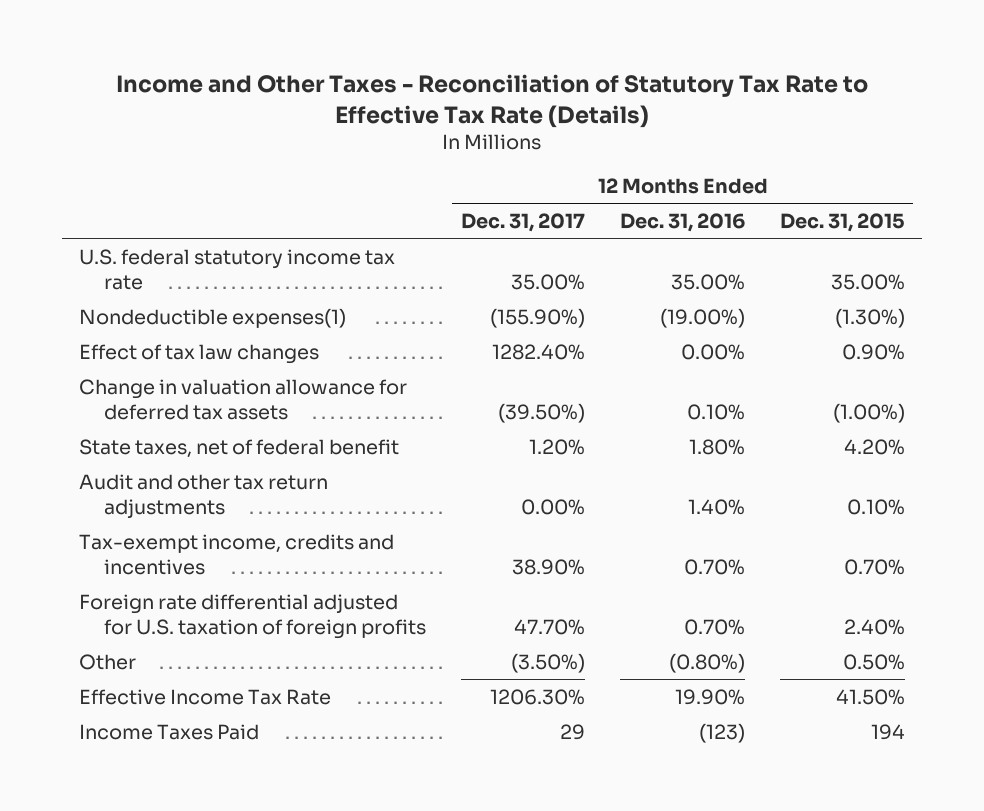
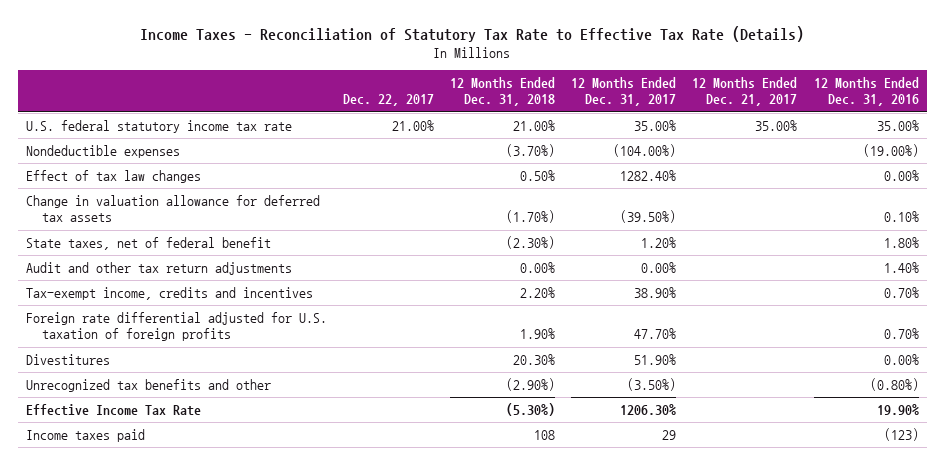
- Income and Other Taxes - Reconciliation of Statutory Tax Rate to Effective Tax Rate (Details)
+ Income Taxes - Reconciliation of Statutory Tax Rate to Effective Tax Rate (Details)
- | 12 Months Ended Dec. 31, 2017 | 12 Months Ended Dec. 31, 2016 | 12 Months Ended Dec. 31, 2015
+ | Dec. 22, 2017 | 12 Months Ended Dec. 31, 2018 | 12 Months Ended Dec. 31, 2017 | 12 Months Ended Dec. 21, 2017 | 12 Months Ended Dec. 31, 2016
- Nondeductible expenses(1) | (155.90%) | (19.00%) | (1.30%)
+ Nondeductible expenses | | (3.70%) | (104.00%) | | (19.00%)
- Other | (3.50%) | (0.80%) | 0.50%
+ Divestitures | | 20.30% | 51.90% | | 0.00%
+ Unrecognized tax benefits and other | | (2.90%) | (3.50%) | | (0.80%)
- Income Taxes Paid | 29 | (123) | 194
+ Income taxes paid | | 108 | 29 | | (123)

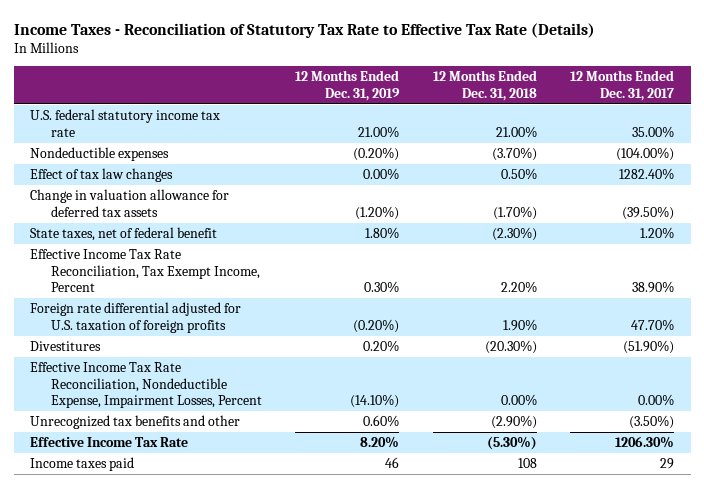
- | Dec. 22, 2017 | 12 Months Ended Dec. 31, 2018 | 12 Months Ended Dec. 31, 2017 | 12 Months Ended Dec. 21, 2017 | 12 Months Ended Dec. 31, 2016
+ | 12 Months Ended Dec. 31, 2019 | 12 Months Ended Dec. 31, 2018 | 12 Months Ended Dec. 31, 2017
- Audit and other tax return adjustments | | 0.00% | 0.00% | | 1.40%
- Tax-exempt income, credits and incentives | | 2.20% | 38.90% | | 0.70%
+ Effective Income Tax Rate Reconciliation, Tax Exempt Income, Percent | 0.30% | 2.20% | 38.90%
- Divestitures | | 20.30% | 51.90% | | 0.00%
+ Divestitures | 0.20% | (20.30%) | (51.90%)
+ Effective Income Tax Rate Reconciliation, Nondeductible Expense, Impairment Losses, Percent | (14.10%) | 0.00% | 0.00%

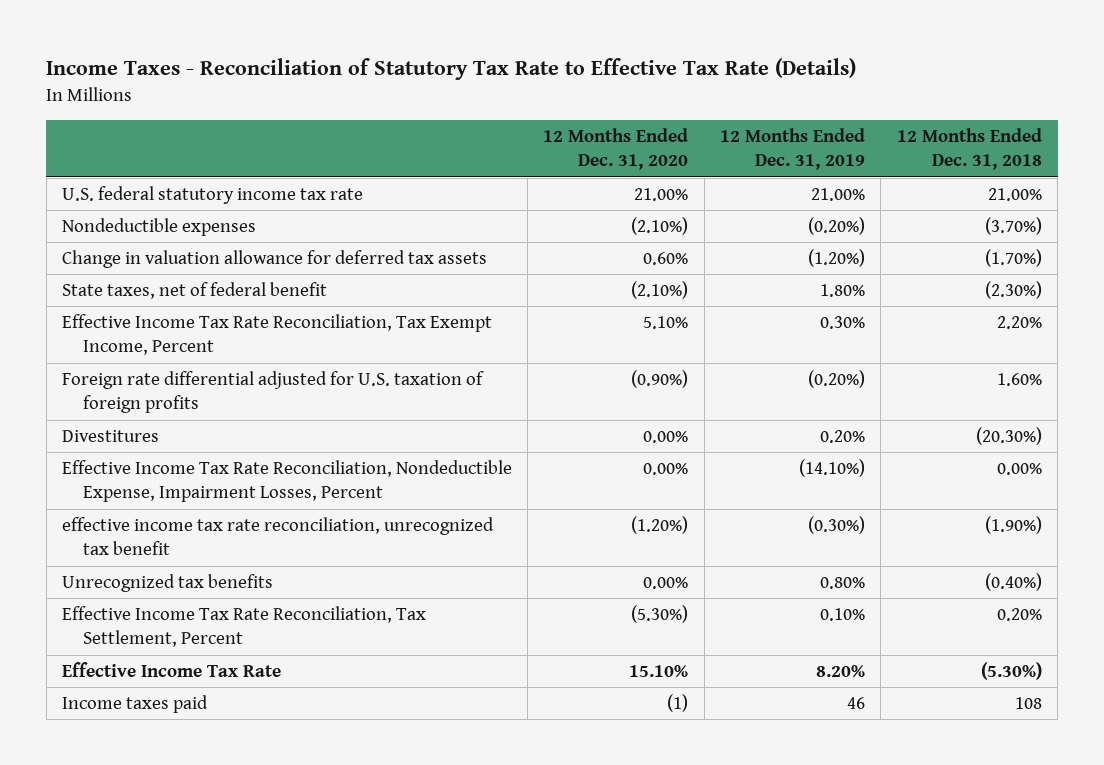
- | 12 Months Ended Dec. 31, 2019 | 12 Months Ended Dec. 31, 2018 | 12 Months Ended Dec. 31, 2017
+ | 12 Months Ended Dec. 31, 2020 | 12 Months Ended Dec. 31, 2019 | 12 Months Ended Dec. 31, 2018
- Effect of tax law changes | 0.00% | 0.50% | 1282.40%
- Foreign rate differential adjusted for U.S. taxation of foreign profits | (0.20%) | 1.90% | 47.70%
+ Foreign rate differential adjusted for U.S. taxation of foreign profits | (0.90%) | (0.20%) | 1.60%
- Unrecognized tax benefits and other | 0.60% | (2.90%) | (3.50%)
+ effective income tax rate reconciliation, unrecognized tax benefit | (1.20%) | (0.30%) | (1.90%)
+ Unrecognized tax benefits | 0.00% | 0.80% | (0.40%)
+ Effective Income Tax Rate Reconciliation, Tax Settlement, Percent | (5.30%) | 0.10% | 0.20%

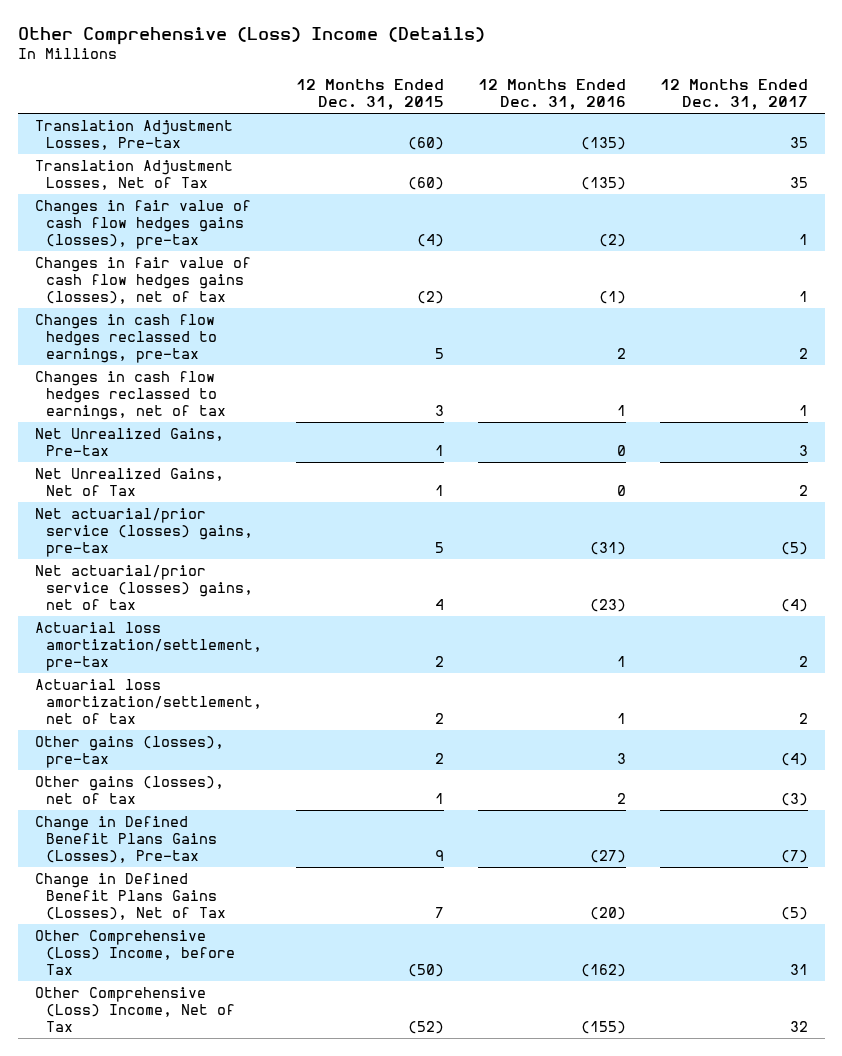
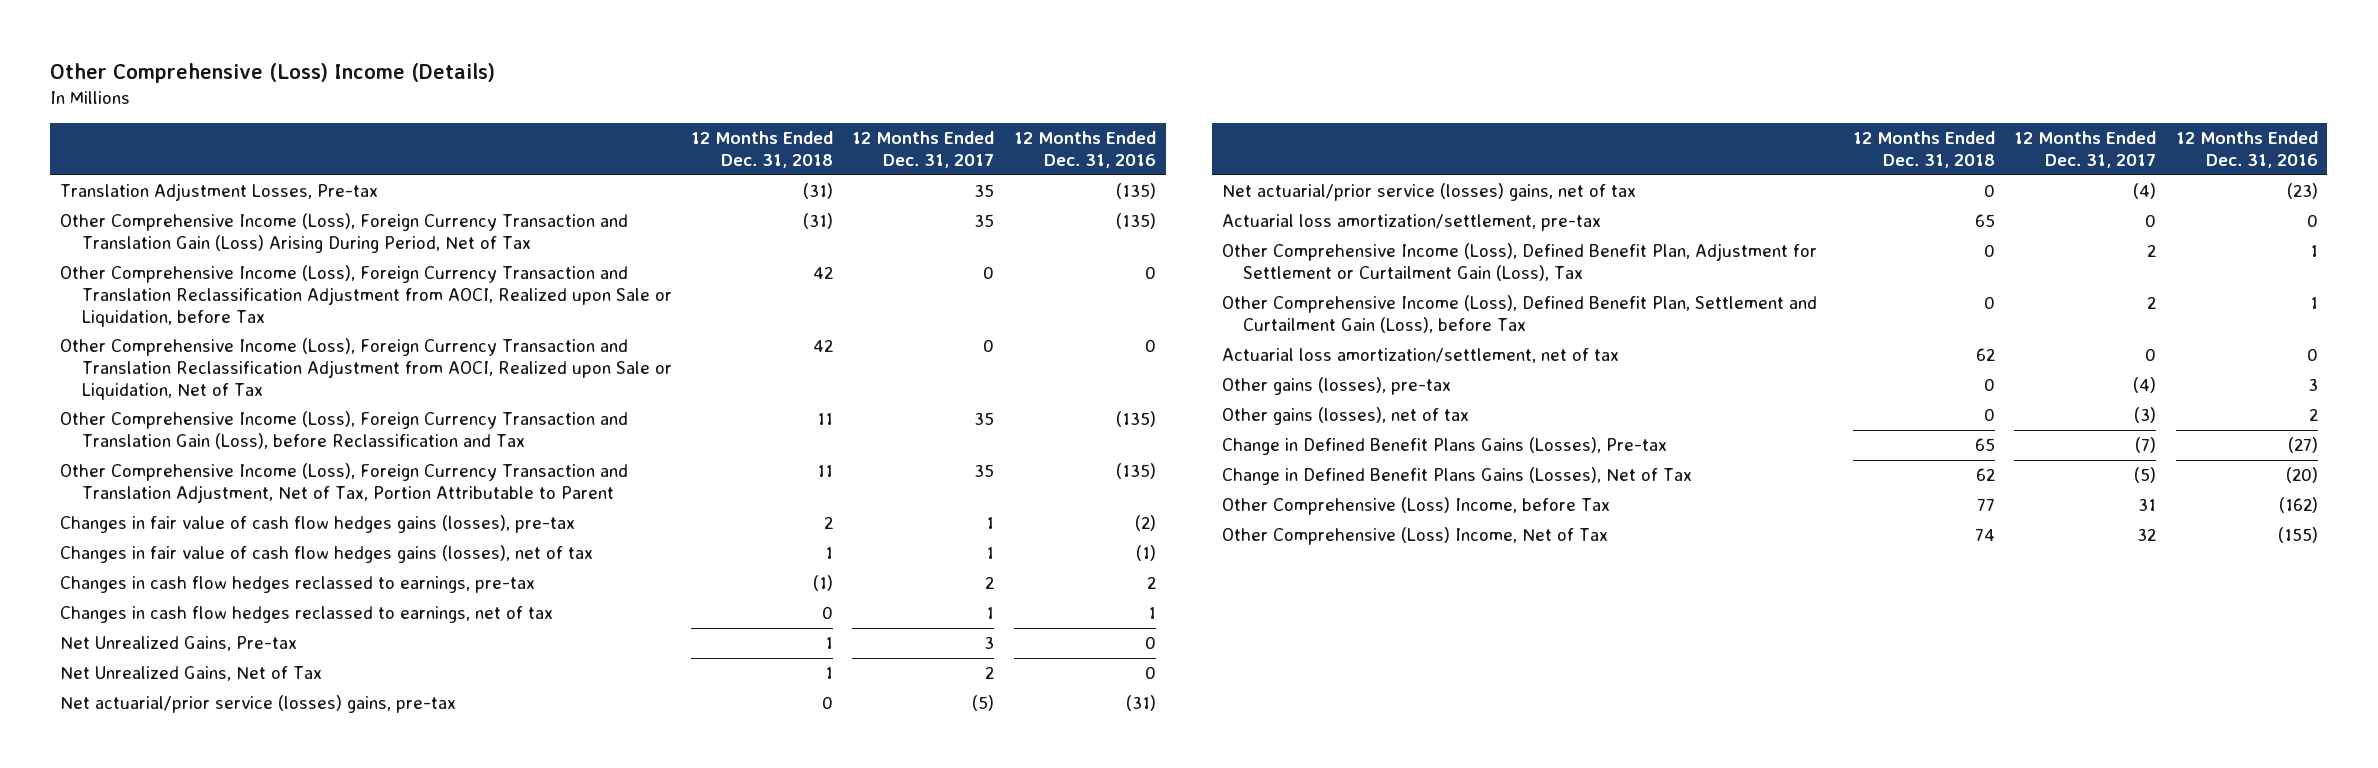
- | 12 Months Ended Dec. 31, 2015 | 12 Months Ended Dec. 31, 2016 | 12 Months Ended Dec. 31, 2017
+ | 12 Months Ended Dec. 31, 2018 | 12 Months Ended Dec. 31, 2017 | 12 Months Ended Dec. 31, 2016
- Translation Adjustment Losses, Net of Tax | (60) | (135) | 35
+ Other Comprehensive Income (Loss), Foreign Currency Transaction and Translation Gain (Loss) Arising During Period, Net of Tax | (31) | 35 | (135)
+ Other Comprehensive Income (Loss), Foreign Currency Transaction and Translation Reclassification Adjustment from AOCI, Realized upon Sale or Liquidation, before Tax | 42 | 0 | 0
+ Other Comprehensive Income (Loss), Foreign Currency Transaction and Translation Reclassification Adjustment from AOCI, Realized upon Sale or Liquidation, Net of Tax | 42 | 0 | 0
+ Other Comprehensive Income (Loss), Foreign Currency Transaction and Translation Gain (Loss), before Reclassification and Tax | 11 | 35 | (135)
+ Other Comprehensive Income (Loss), Foreign Currency Transaction and Translation Adjustment, Net of Tax, Portion Attributable to Parent | 11 | 35 | (135)
- Actuarial loss amortization/settlement, pre-tax | 2 | 1 | 2
- Actuarial loss amortization/settlement, net of tax | 2 | 1 | 2
+ Actuarial loss amortization/settlement, pre-tax | 65 | 0 | 0
+ Other Comprehensive Income (Loss), Defined Benefit Plan, Adjustment for Settlement or Curtailment Gain (Loss), Tax | 0 | 2 | 1
+ Other Comprehensive Income (Loss), Defined Benefit Plan, Settlement and Curtailment Gain (Loss), before Tax | 0 | 2 | 1
+ Actuarial loss amortization/settlement, net of tax | 62 | 0 | 0

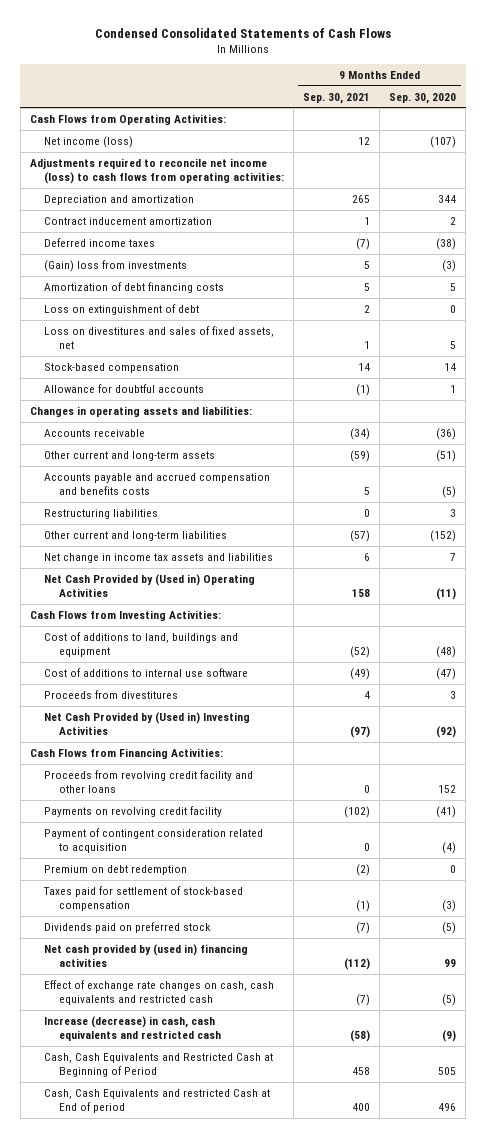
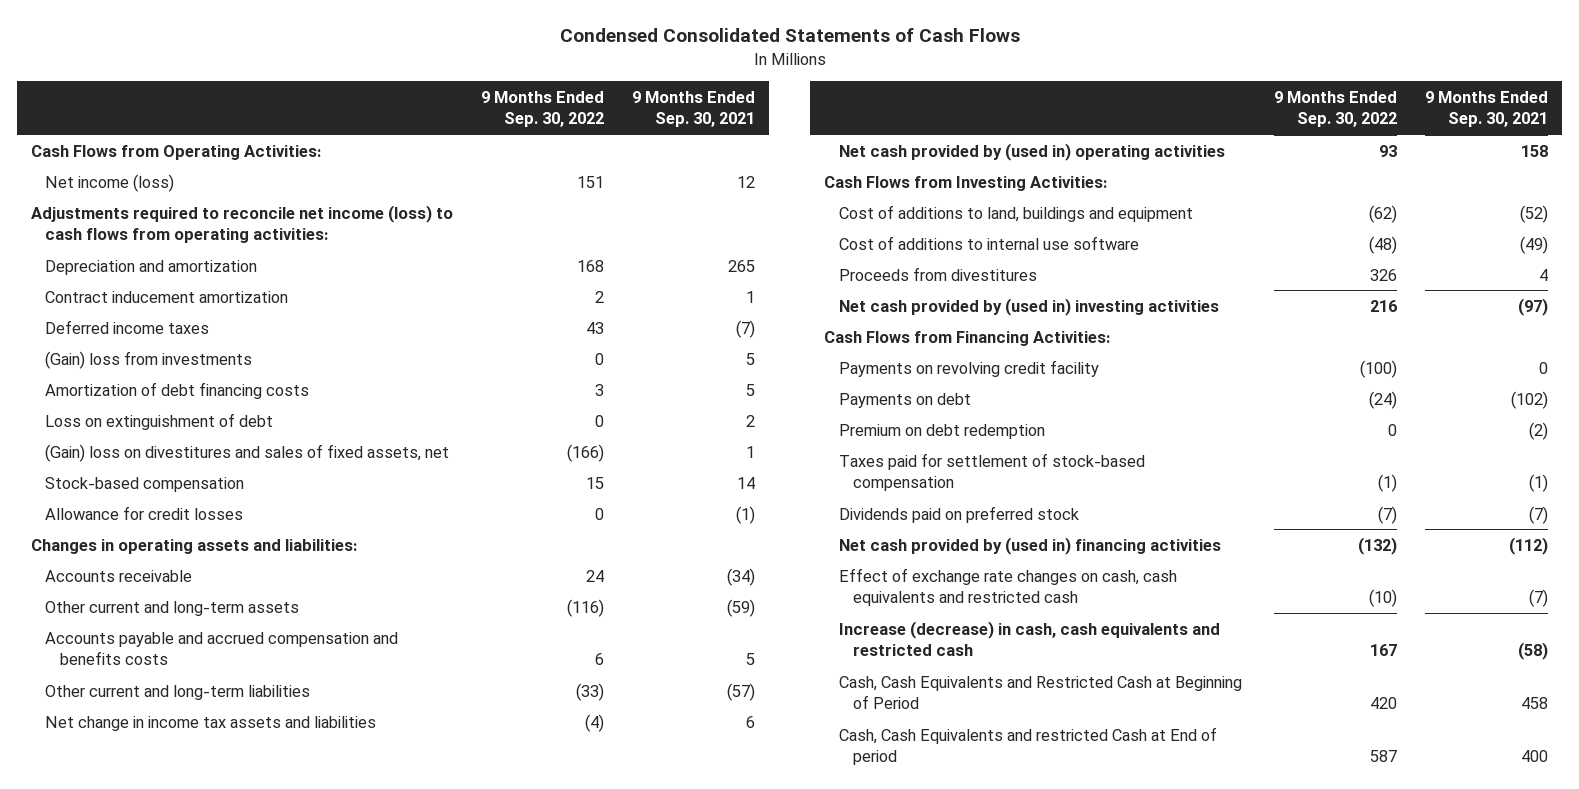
- | 9 Months Ended Sep. 30, 2021 | 9 Months Ended Sep. 30, 2020
+ | 9 Months Ended Sep. 30, 2022 | 9 Months Ended Sep. 30, 2021
- Loss on divestitures and sales of fixed assets, net | 1 | 5
+ (Gain) loss on divestitures and sales of fixed assets, net | (166) | 1
- Allowance for doubtful accounts | (1) | 1
+ Allowance for credit losses | 0 | (1)
- Restructuring liabilities | 0 | 3
- Net Cash Provided by (Used in) Operating Activities | 158 | (11)
+ Net cash provided by (used in) operating activities | 93 | 158
- Net Cash Provided by (Used in) Investing Activities | (97) | (92)
+ Net cash provided by (used in) investing activities | 216 | (97)
- Proceeds from revolving credit facility and other loans | 0 | 152
- Payments on revolving credit facility | (102) | (41)
- Payment of contingent consideration related to acquisition | 0 | (4)
+ Payments on revolving credit facility | (100) | 0
+ Payments on debt | (24) | (102)

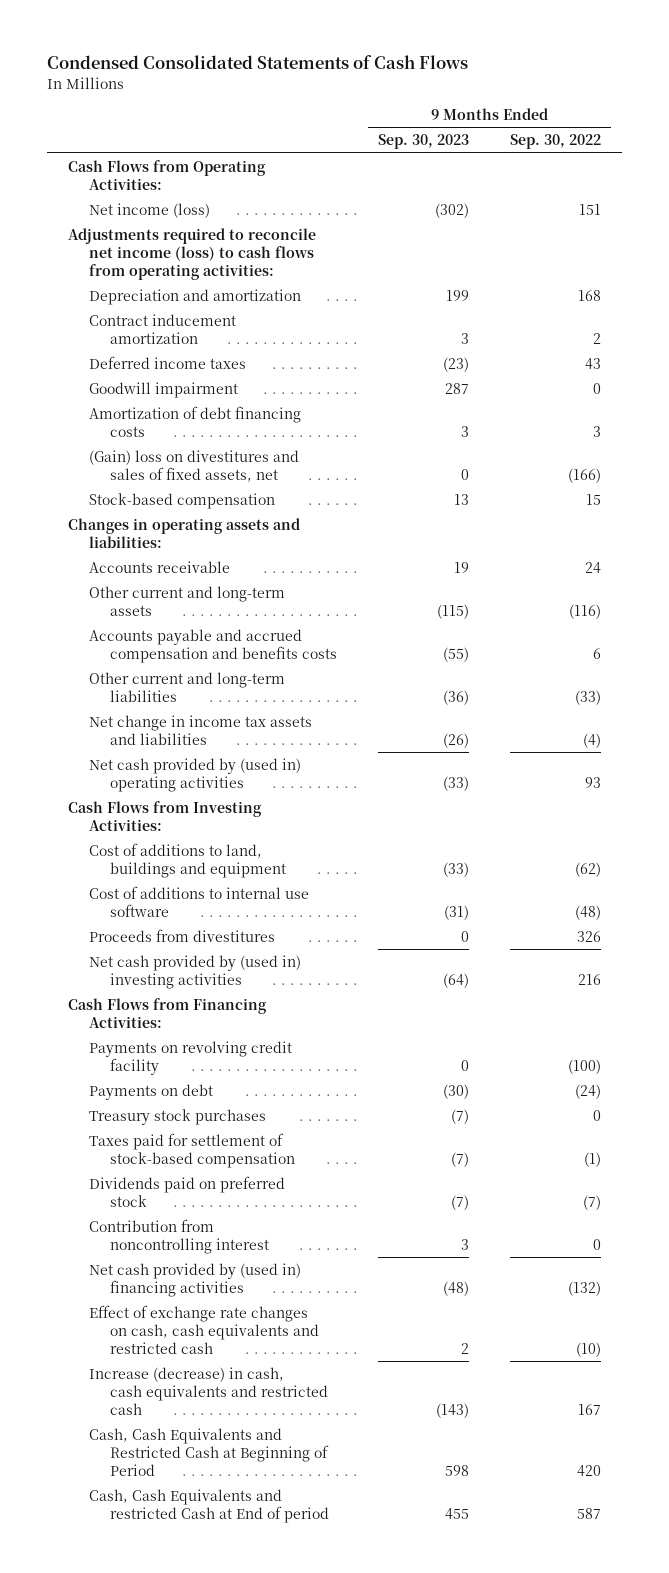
- | 9 Months Ended Sep. 30, 2022 | 9 Months Ended Sep. 30, 2021
+ | 9 Months Ended Sep. 30, 2023 | 9 Months Ended Sep. 30, 2022
- (Gain) loss from investments | 0 | 5
+ Goodwill impairment | 287 | 0
- Loss on extinguishment of debt | 0 | 2
- Allowance for credit losses | 0 | (1)
- Premium on debt redemption | 0 | (2)
+ Treasury stock purchases | (7) | 0
+ Contribution from noncontrolling interest | 3 | 0

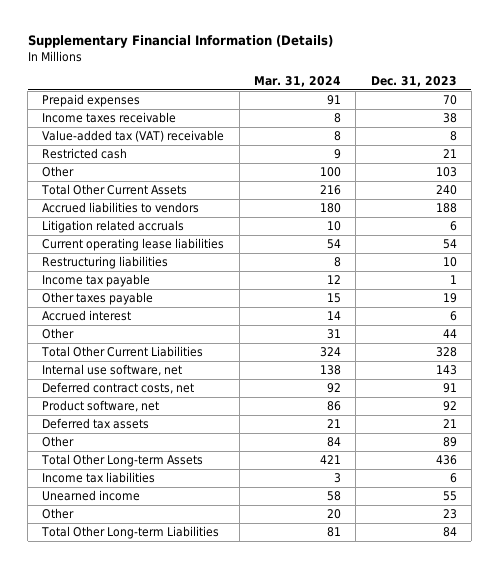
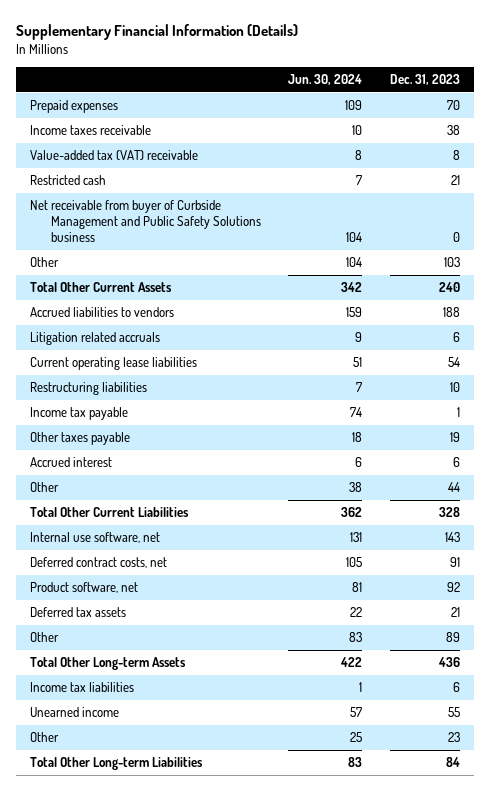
- | Mar. 31, 2024 | Dec. 31, 2023
+ | Jun. 30, 2024 | Dec. 31, 2023
+ Net receivable from buyer of Curbside Management and Public Safety Solutions business | 104 | 0

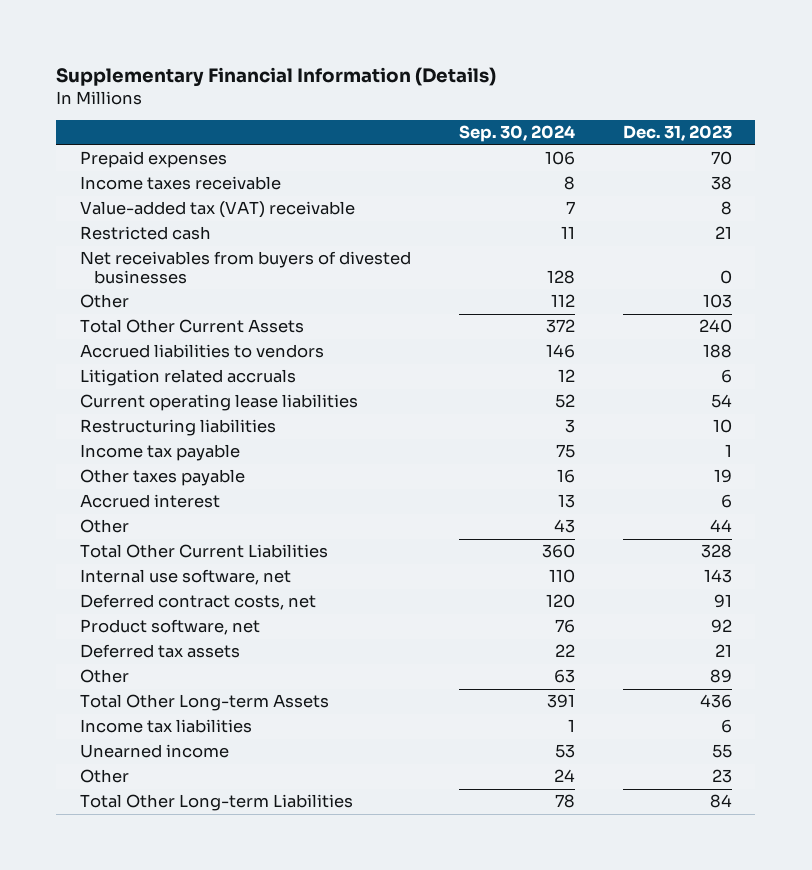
- | Jun. 30, 2024 | Dec. 31, 2023
+ | Sep. 30, 2024 | Dec. 31, 2023
- Net receivable from buyer of Curbside Management and Public Safety Solutions business | 104 | 0
+ Net receivables from buyers of divested businesses | 128 | 0

